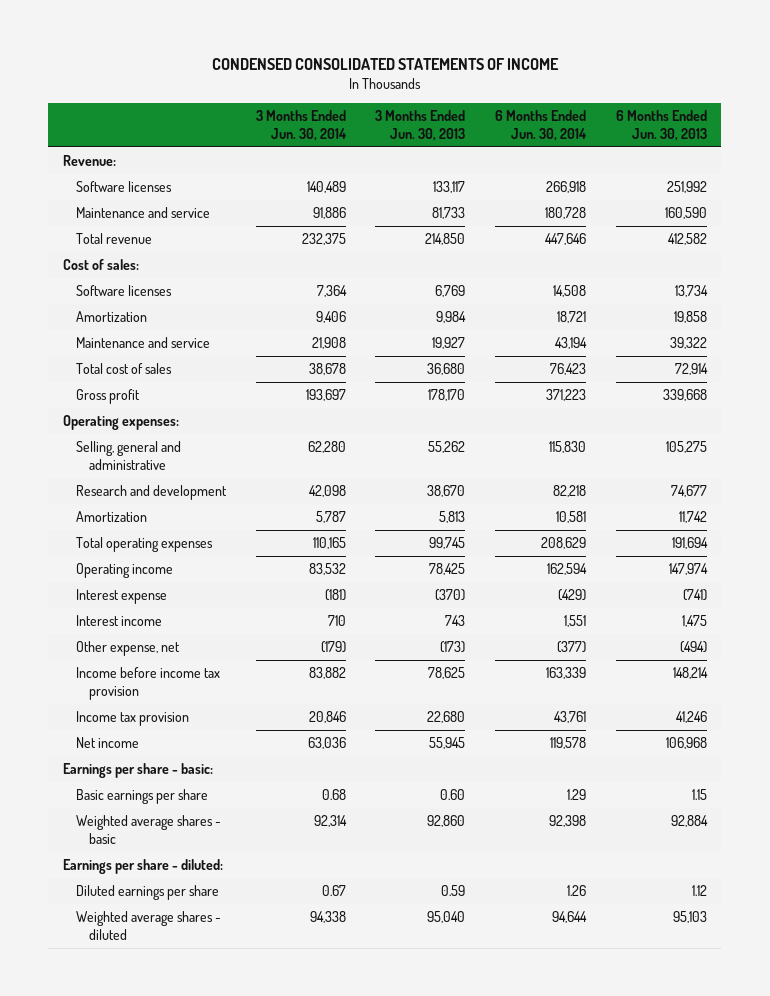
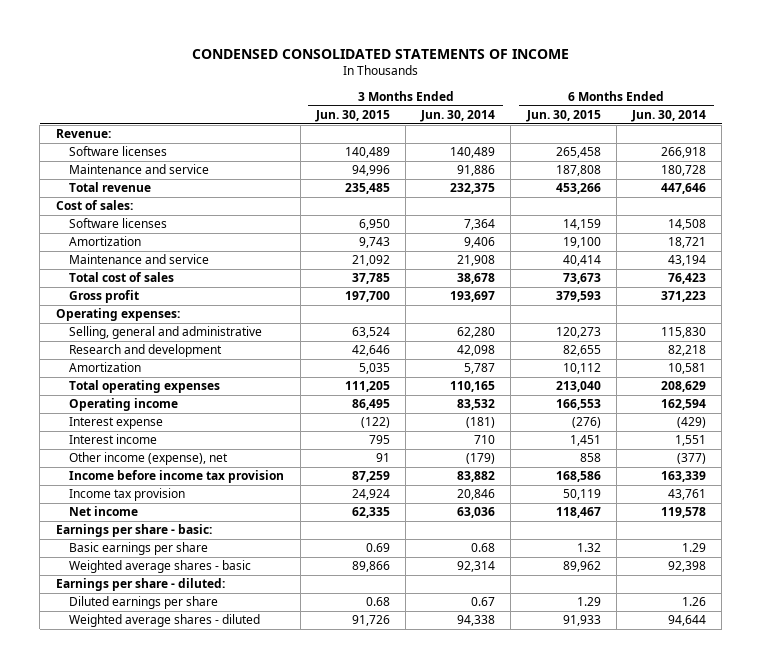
- | 3 Months Ended Jun. 30, 2014 | 3 Months Ended Jun. 30, 2013 | 6 Months Ended Jun. 30, 2014 | 6 Months Ended Jun. 30, 2013
+ | 3 Months Ended Jun. 30, 2015 | 3 Months Ended Jun. 30, 2014 | 6 Months Ended Jun. 30, 2015 | 6 Months Ended Jun. 30, 2014
- Other expense, net | (179) | (173) | (377) | (494)
+ Other income (expense), net | 91 | (179) | 858 | (377)

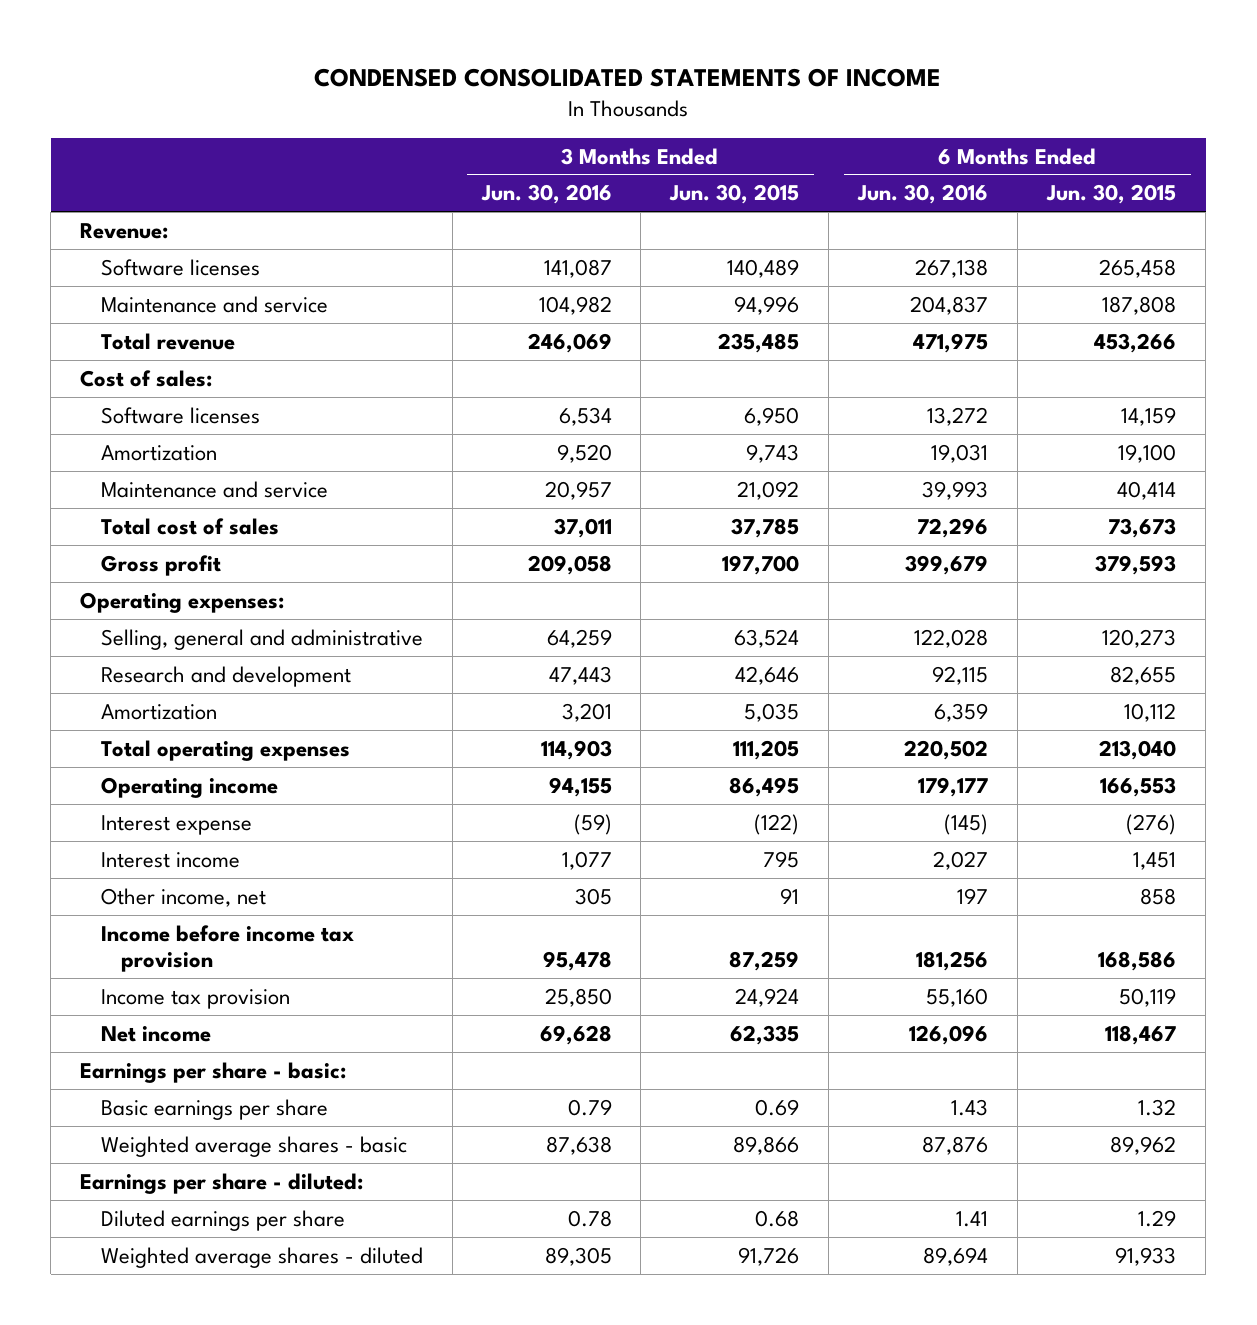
- | 3 Months Ended Jun. 30, 2015 | 3 Months Ended Jun. 30, 2014 | 6 Months Ended Jun. 30, 2015 | 6 Months Ended Jun. 30, 2014
+ | 3 Months Ended Jun. 30, 2016 | 3 Months Ended Jun. 30, 2015 | 6 Months Ended Jun. 30, 2016 | 6 Months Ended Jun. 30, 2015
- Other income (expense), net | 91 | (179) | 858 | (377)
+ Other income, net | 305 | 91 | 197 | 858

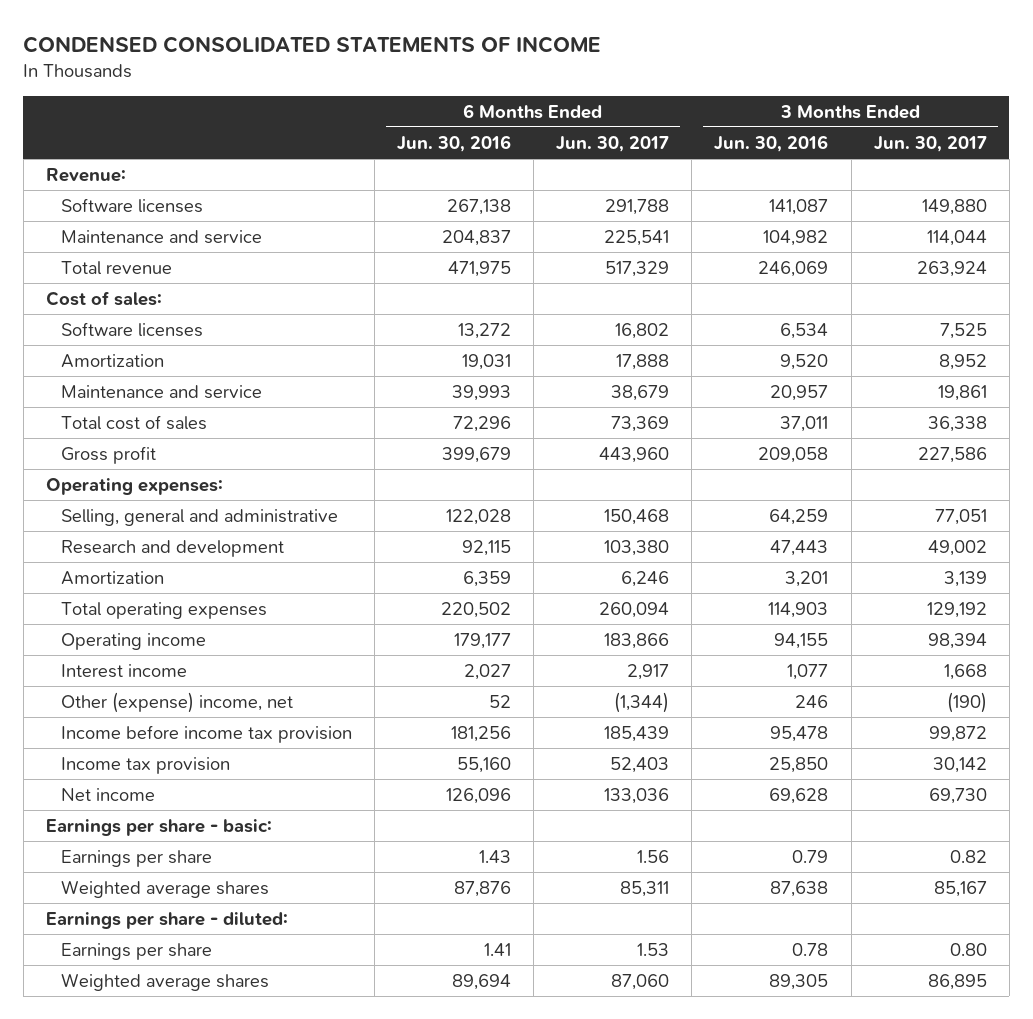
- | 3 Months Ended Jun. 30, 2016 | 3 Months Ended Jun. 30, 2015 | 6 Months Ended Jun. 30, 2016 | 6 Months Ended Jun. 30, 2015
+ | 6 Months Ended Jun. 30, 2016 | 6 Months Ended Jun. 30, 2017 | 3 Months Ended Jun. 30, 2016 | 3 Months Ended Jun. 30, 2017
- Interest expense | (59) | (122) | (145) | (276)
- Other income, net | 305 | 91 | 197 | 858
+ Other (expense) income, net | 52 | (1,344) | 246 | (190)
- Basic earnings per share | 0.79 | 0.69 | 1.43 | 1.32
- Weighted average shares - basic | 87,638 | 89,866 | 87,876 | 89,962
+ Earnings per share | 1.43 | 1.56 | 0.79 | 0.82
+ Weighted average shares | 87,876 | 85,311 | 87,638 | 85,167
- Diluted earnings per share | 0.78 | 0.68 | 1.41 | 1.29
- Weighted average shares - diluted | 89,305 | 91,726 | 89,694 | 91,933
+ Earnings per share | 1.41 | 1.53 | 0.78 | 0.80
+ Weighted average shares | 89,694 | 87,060 | 89,305 | 86,895

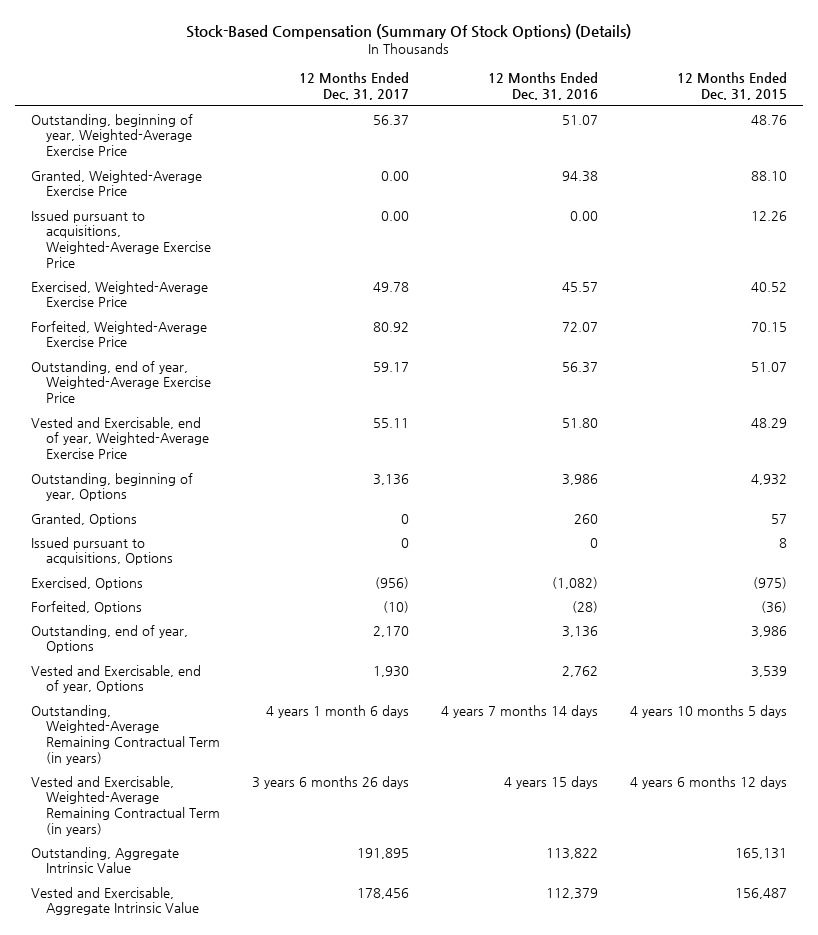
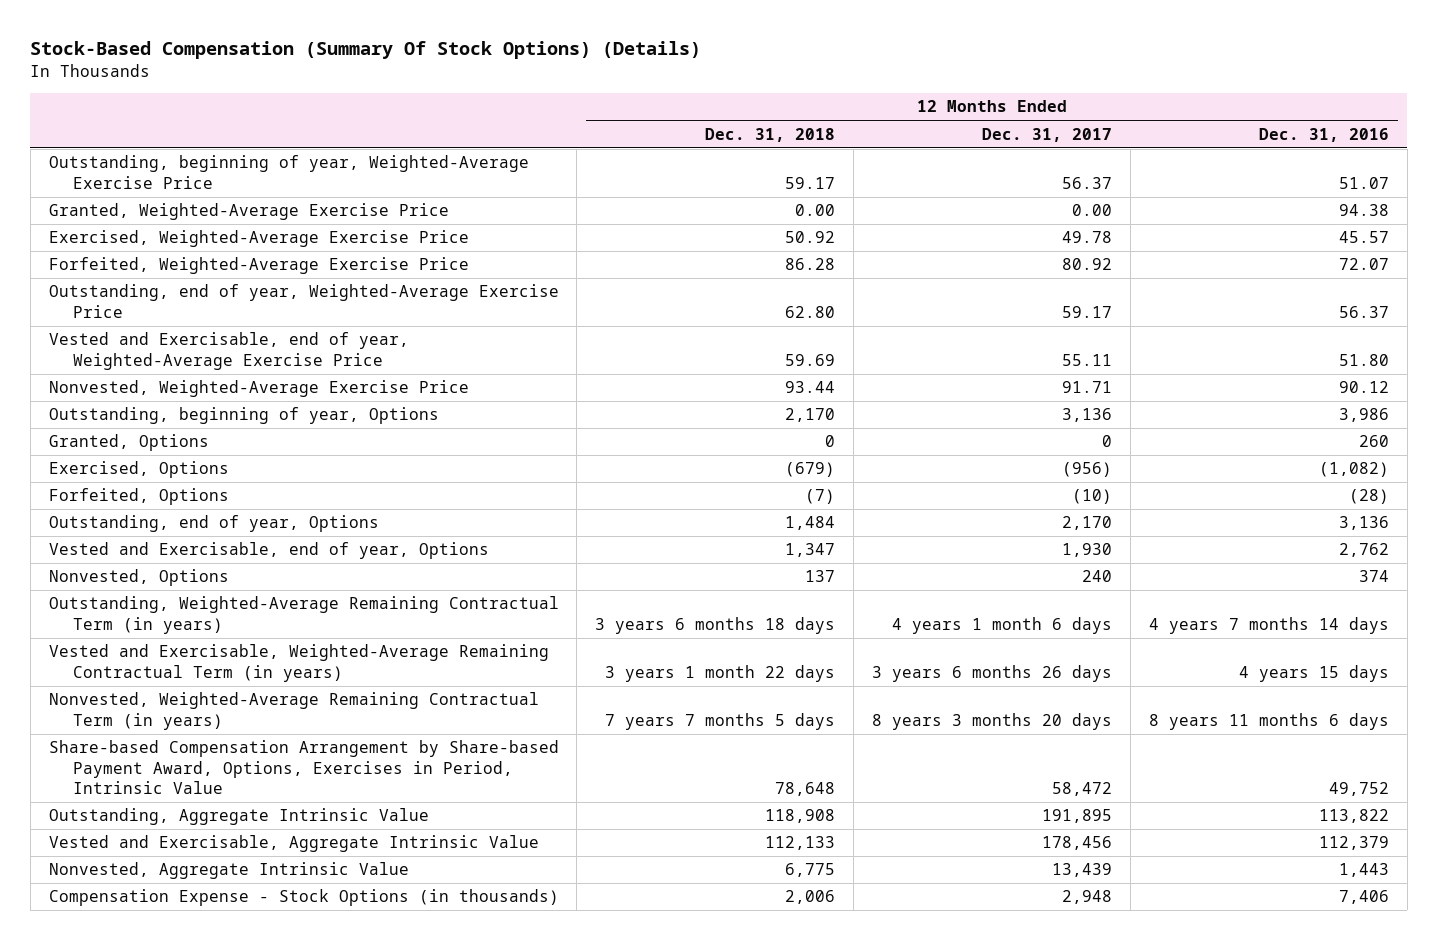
- | 12 Months Ended Dec. 31, 2017 | 12 Months Ended Dec. 31, 2016 | 12 Months Ended Dec. 31, 2015
+ | 12 Months Ended Dec. 31, 2018 | 12 Months Ended Dec. 31, 2017 | 12 Months Ended Dec. 31, 2016
- Issued pursuant to acquisitions, Weighted-Average Exercise Price | 0.00 | 0.00 | 12.26
+ Nonvested, Weighted-Average Exercise Price | 93.44 | 91.71 | 90.12
- Issued pursuant to acquisitions, Options | 0 | 0 | 8
+ Nonvested, Options | 137 | 240 | 374
+ Nonvested, Weighted-Average Remaining Contractual Term (in years) | 7 years 7 months 5 days | 8 years 3 months 20 days | 8 years 11 months 6 days
+ Share-based Compensation Arrangement by Share-based Payment Award, Options, Exercises in Period, Intrinsic Value | 78,648 | 58,472 | 49,752
+ Nonvested, Aggregate Intrinsic Value | 6,775 | 13,439 | 1,443
+ Compensation Expense - Stock Options (in thousands) | 2,006 | 2,948 | 7,406

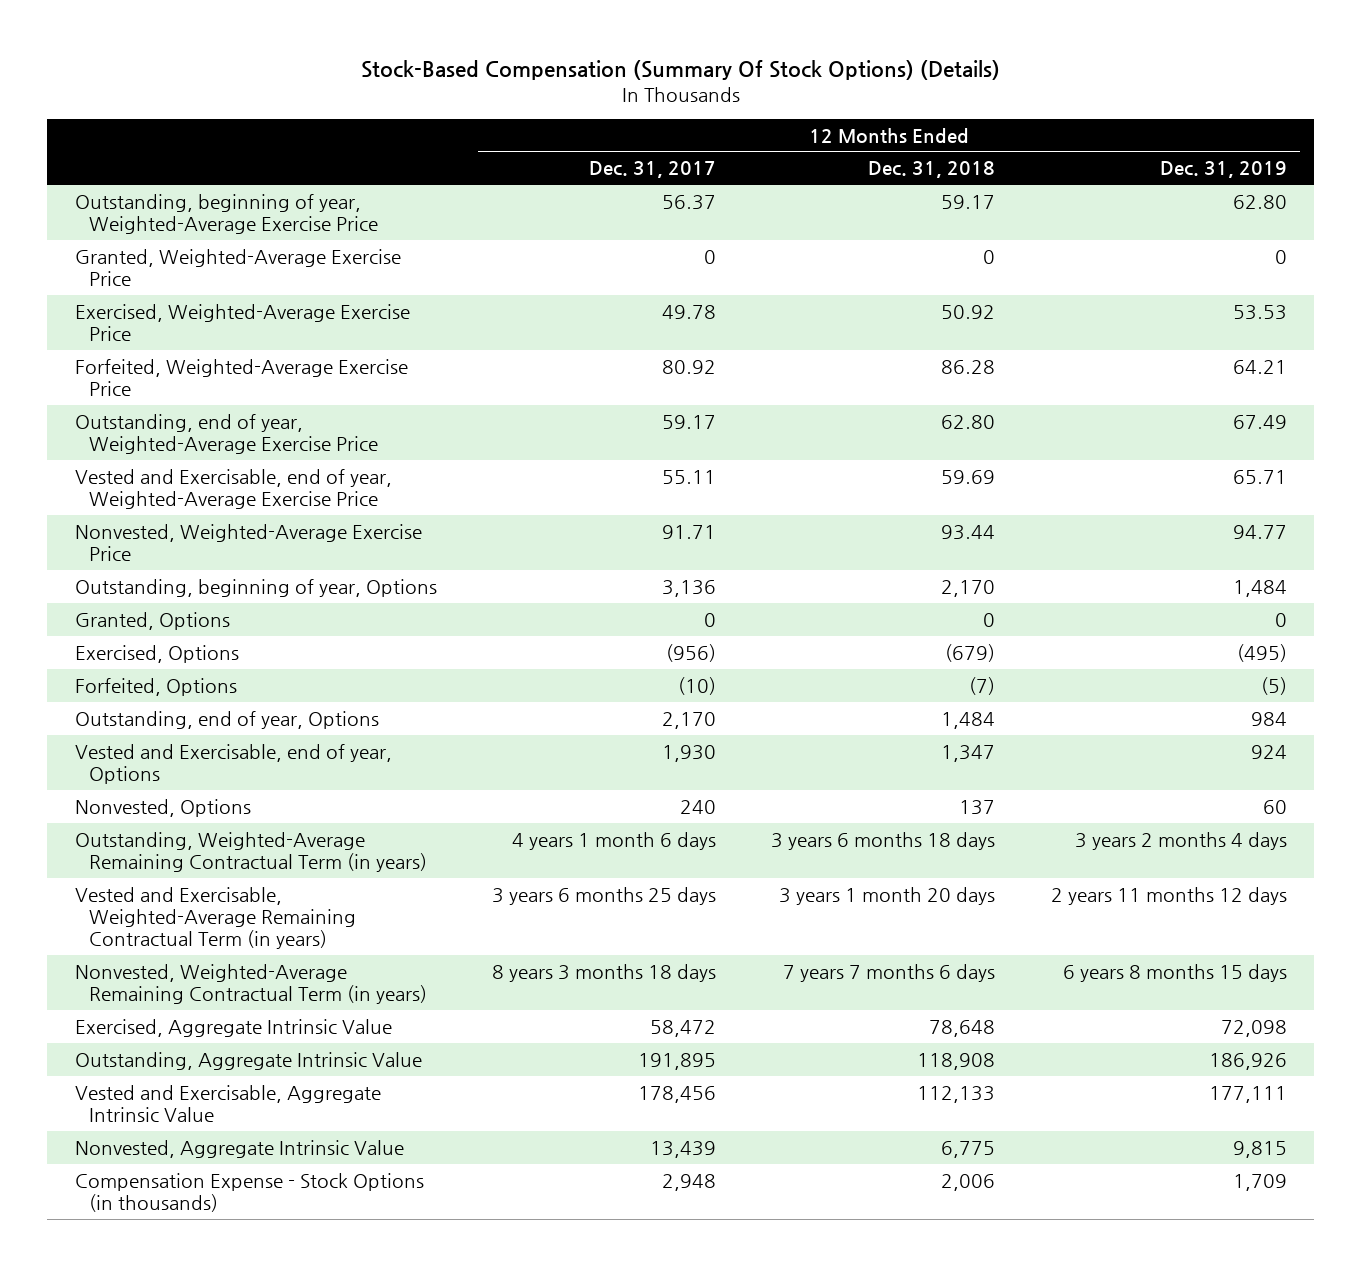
- | 12 Months Ended Dec. 31, 2018 | 12 Months Ended Dec. 31, 2017 | 12 Months Ended Dec. 31, 2016
+ | 12 Months Ended Dec. 31, 2017 | 12 Months Ended Dec. 31, 2018 | 12 Months Ended Dec. 31, 2019
- Granted, Weighted-Average Exercise Price | 0.00 | 0.00 | 94.38
+ Granted, Weighted-Average Exercise Price | 0 | 0 | 0
- Vested and Exercisable, Weighted-Average Remaining Contractual Term (in years) | 3 years 1 month 22 days | 3 years 6 months 26 days | 4 years 15 days
- Nonvested, Weighted-Average Remaining Contractual Term (in years) | 7 years 7 months 5 days | 8 years 3 months 20 days | 8 years 11 months 6 days
- Share-based Compensation Arrangement by Share-based Payment Award, Options, Exercises in Period, Intrinsic Value | 78,648 | 58,472 | 49,752
+ Vested and Exercisable, Weighted-Average Remaining Contractual Term (in years) | 3 years 6 months 25 days | 3 years 1 month 20 days | 2 years 11 months 12 days
+ Nonvested, Weighted-Average Remaining Contractual Term (in years) | 8 years 3 months 18 days | 7 years 7 months 6 days | 6 years 8 months 15 days
+ Exercised, Aggregate Intrinsic Value | 58,472 | 78,648 | 72,098

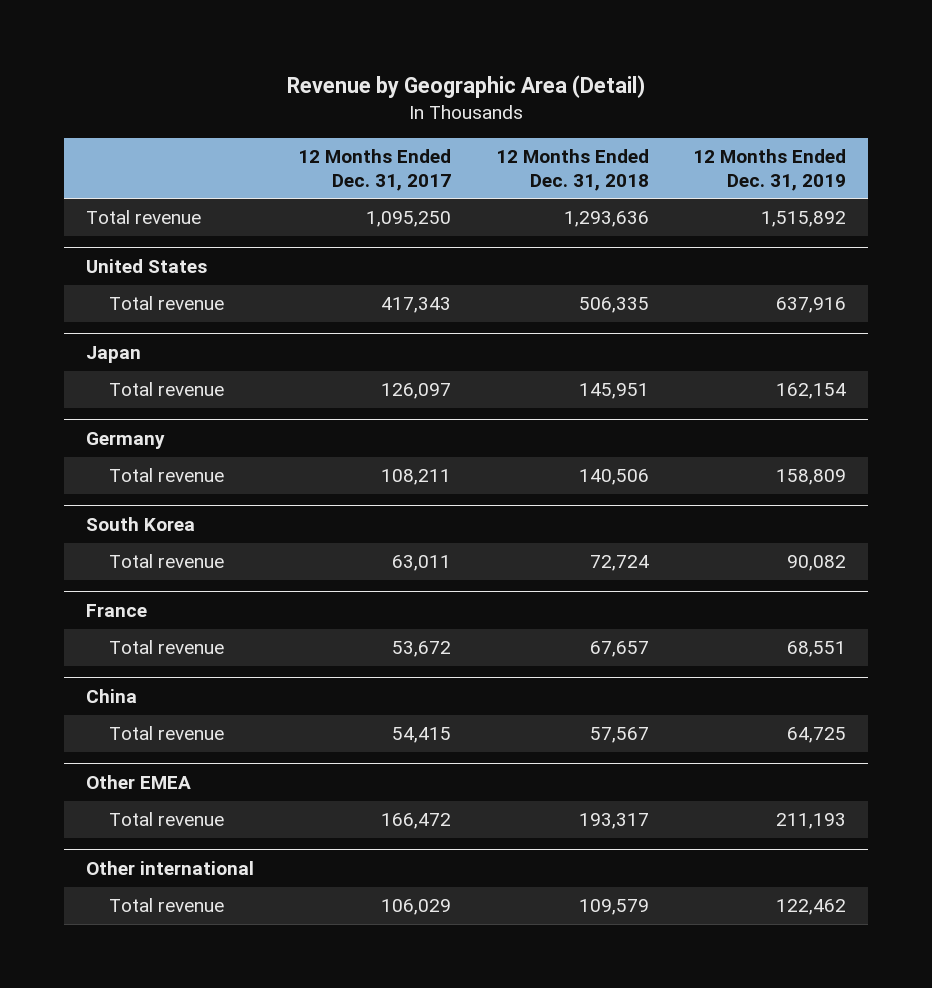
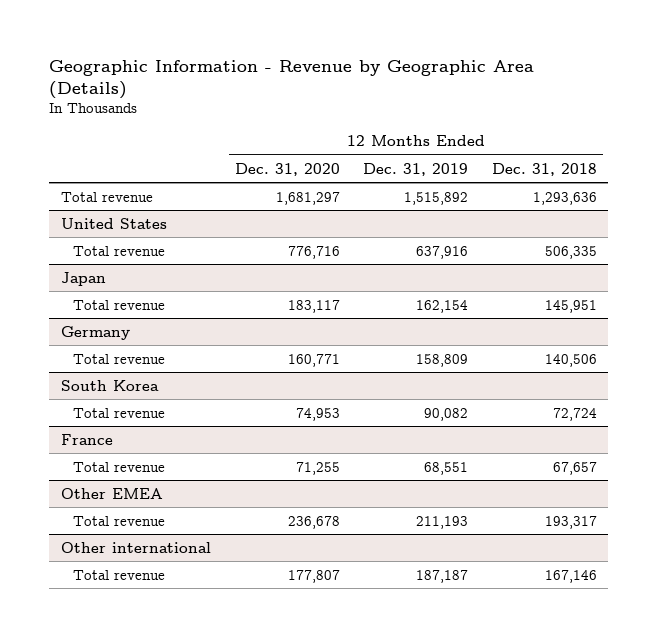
- Revenue by Geographic Area (Detail)
+ Geographic Information - Revenue by Geographic Area (Details)
- | 12 Months Ended Dec. 31, 2017 | 12 Months Ended Dec. 31, 2018 | 12 Months Ended Dec. 31, 2019
+ | 12 Months Ended Dec. 31, 2020 | 12 Months Ended Dec. 31, 2019 | 12 Months Ended Dec. 31, 2018
- China
- Total revenue | 54,415 | 57,567 | 64,725
@ Other international
- Total revenue | 106,029 | 109,579 | 122,462
+ Total revenue | 177,807 | 187,187 | 167,146

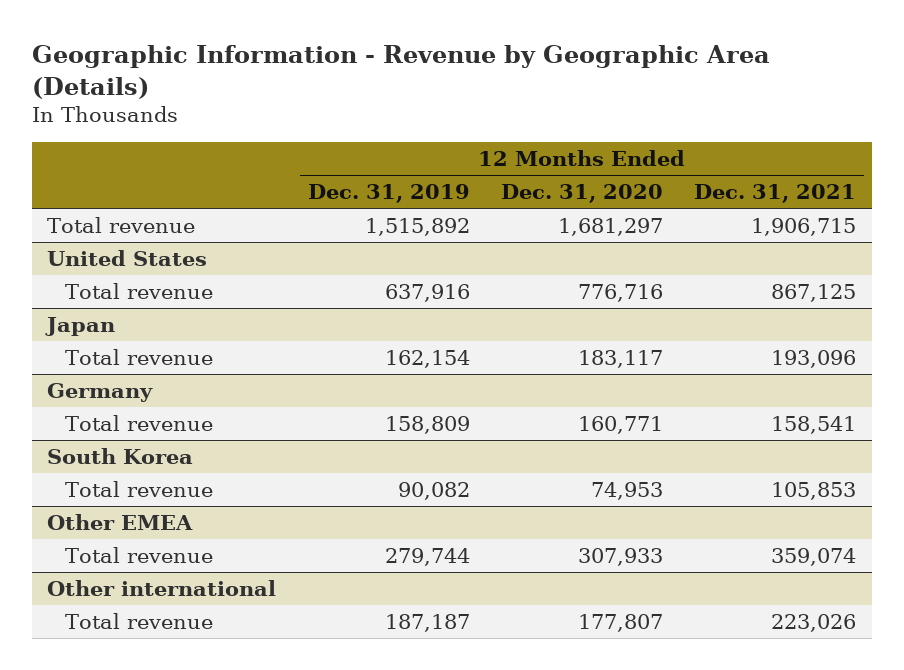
- | 12 Months Ended Dec. 31, 2020 | 12 Months Ended Dec. 31, 2019 | 12 Months Ended Dec. 31, 2018
+ | 12 Months Ended Dec. 31, 2019 | 12 Months Ended Dec. 31, 2020 | 12 Months Ended Dec. 31, 2021
- France
- Total revenue | 71,255 | 68,551 | 67,657
@ Other EMEA
- Total revenue | 236,678 | 211,193 | 193,317
+ Total revenue | 279,744 | 307,933 | 359,074

